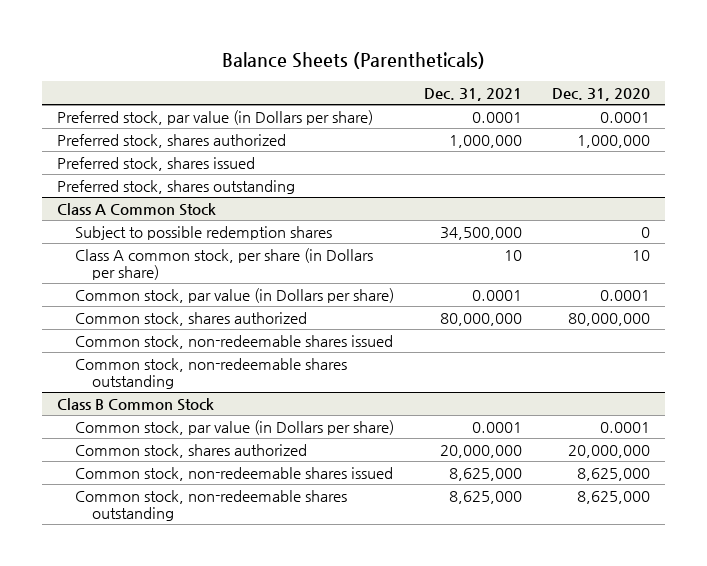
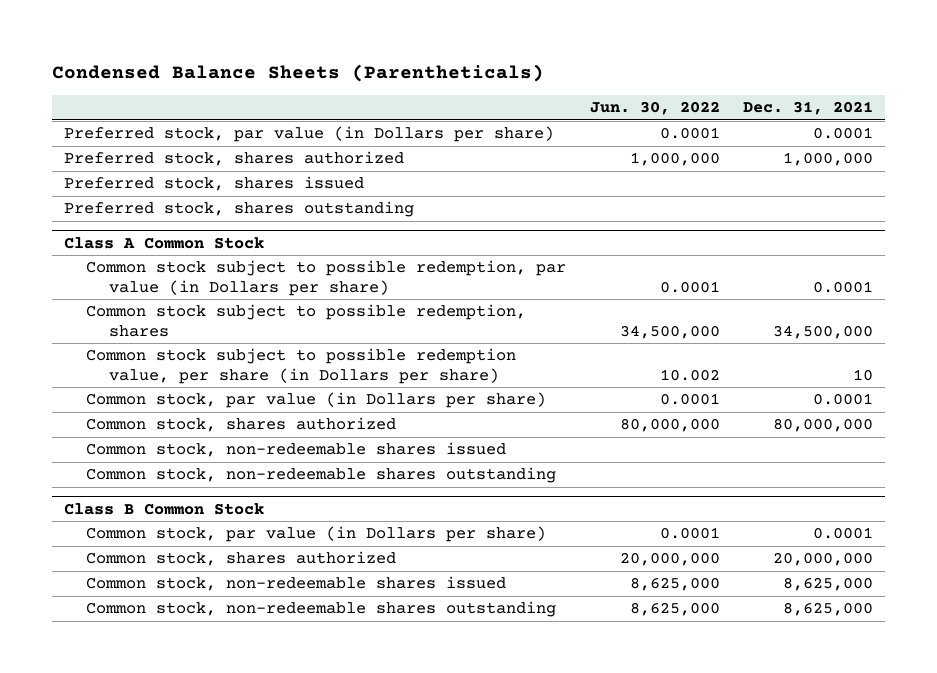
- Balance Sheets (Parentheticals)
+ Condensed Balance Sheets (Parentheticals)
- | Dec. 31, 2021 | Dec. 31, 2020
+ | Jun. 30, 2022 | Dec. 31, 2021
@ Class A Common Stock
- Subject to possible redemption shares | 34,500,000 | 0
- Class A common stock, per share (in Dollars per share) | 10 | 10
+ Common stock subject to possible redemption, par value (in Dollars per share) | 0.0001 | 0.0001
+ Common stock subject to possible redemption, shares | 34,500,000 | 34,500,000
+ Common stock subject to possible redemption value, per share (in Dollars per share) | 10.002 | 10

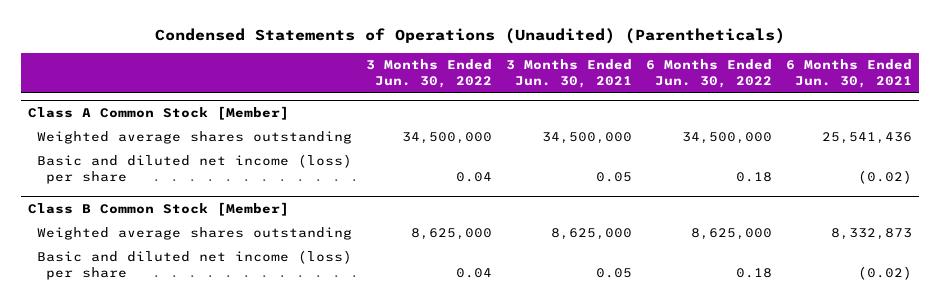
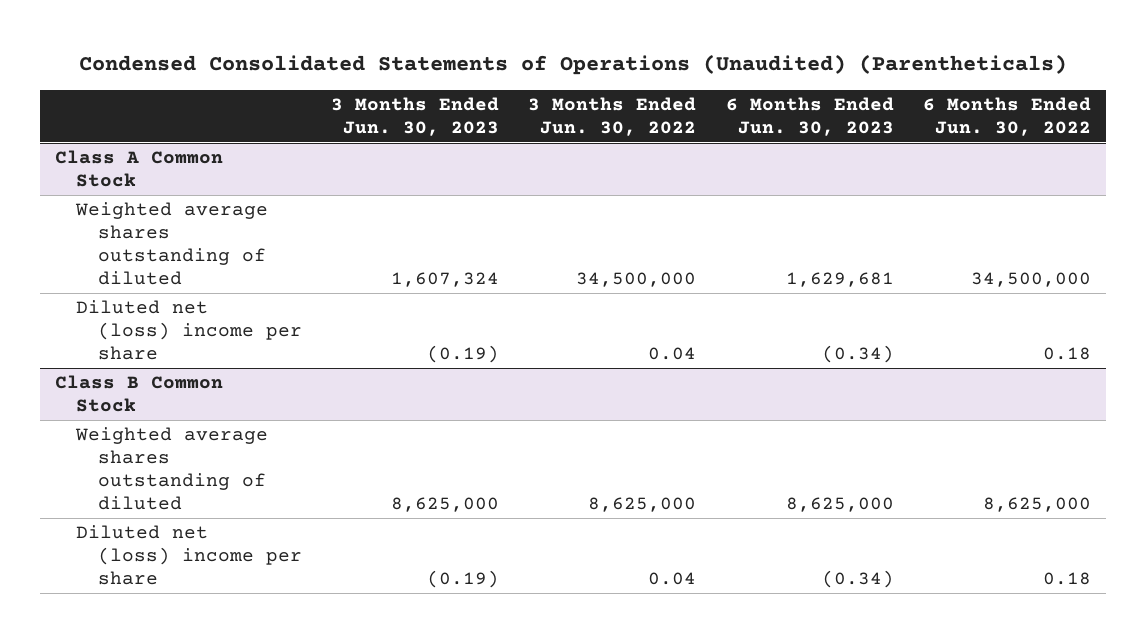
- Condensed Statements of Operations (Unaudited) (Parentheticals)
+ Condensed Consolidated Statements of Operations (Unaudited) (Parentheticals)
- | 3 Months Ended Jun. 30, 2022 | 3 Months Ended Jun. 30, 2021 | 6 Months Ended Jun. 30, 2022 | 6 Months Ended Jun. 30, 2021
+ | 3 Months Ended Jun. 30, 2023 | 3 Months Ended Jun. 30, 2022 | 6 Months Ended Jun. 30, 2023 | 6 Months Ended Jun. 30, 2022
- Class A Common Stock [Member]
- Weighted average shares outstanding | 34,500,000 | 34,500,000 | 34,500,000 | 25,541,436
- Basic and diluted net income (loss) per share | 0.04 | 0.05 | 0.18 | (0.02)
- Class B Common Stock [Member]
- Weighted average shares outstanding | 8,625,000 | 8,625,000 | 8,625,000 | 8,332,873
- Basic and diluted net income (loss) per share | 0.04 | 0.05 | 0.18 | (0.02)
+ Class A Common Stock
+ Weighted average shares outstanding of diluted | 1,607,324 | 34,500,000 | 1,629,681 | 34,500,000
+ Diluted net (loss) income per share | (0.19) | 0.04 | (0.34) | 0.18
+ Class B Common Stock
+ Weighted average shares outstanding of diluted | 8,625,000 | 8,625,000 | 8,625,000 | 8,625,000
+ Diluted net (loss) income per share | (0.19) | 0.04 | (0.34) | 0.18

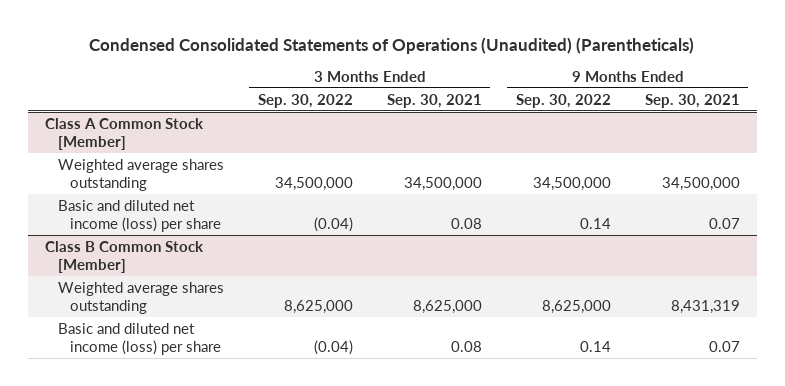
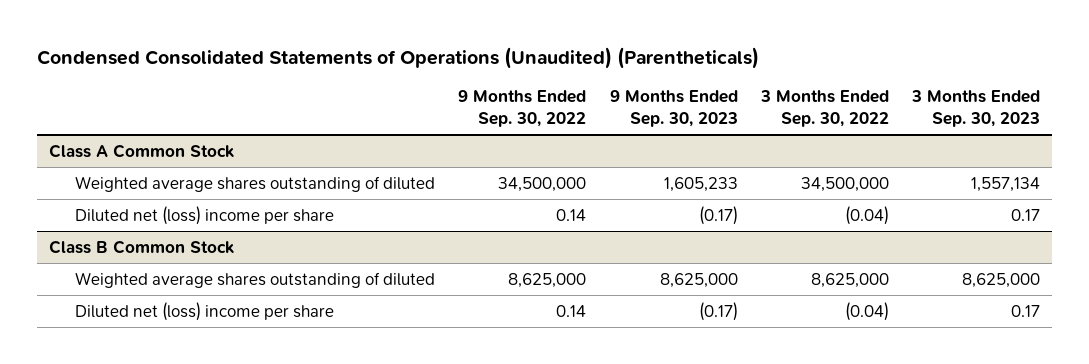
- | 3 Months Ended Sep. 30, 2022 | 3 Months Ended Sep. 30, 2021 | 9 Months Ended Sep. 30, 2022 | 9 Months Ended Sep. 30, 2021
+ | 9 Months Ended Sep. 30, 2022 | 9 Months Ended Sep. 30, 2023 | 3 Months Ended Sep. 30, 2022 | 3 Months Ended Sep. 30, 2023
- Class A Common Stock [Member]
- Weighted average shares outstanding | 34,500,000 | 34,500,000 | 34,500,000 | 34,500,000
- Basic and diluted net income (loss) per share | (0.04) | 0.08 | 0.14 | 0.07
- Class B Common Stock [Member]
- Weighted average shares outstanding | 8,625,000 | 8,625,000 | 8,625,000 | 8,431,319
- Basic and diluted net income (loss) per share | (0.04) | 0.08 | 0.14 | 0.07
+ Class A Common Stock
+ Weighted average shares outstanding of diluted | 34,500,000 | 1,605,233 | 34,500,000 | 1,557,134
+ Diluted net (loss) income per share | 0.14 | (0.17) | (0.04) | 0.17
+ Class B Common Stock
+ Weighted average shares outstanding of diluted | 8,625,000 | 8,625,000 | 8,625,000 | 8,625,000
+ Diluted net (loss) income per share | 0.14 | (0.17) | (0.04) | 0.17

